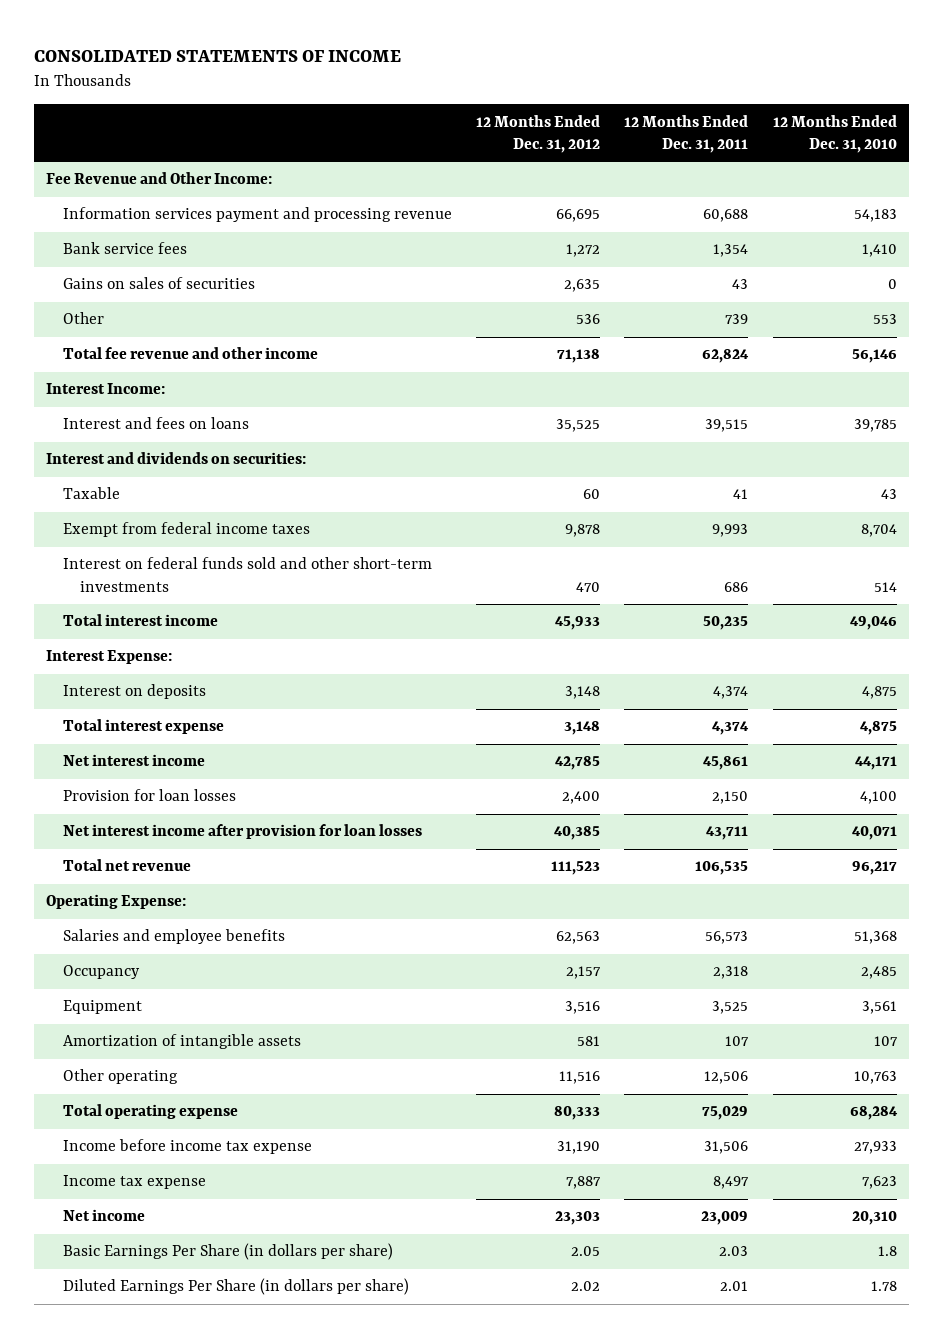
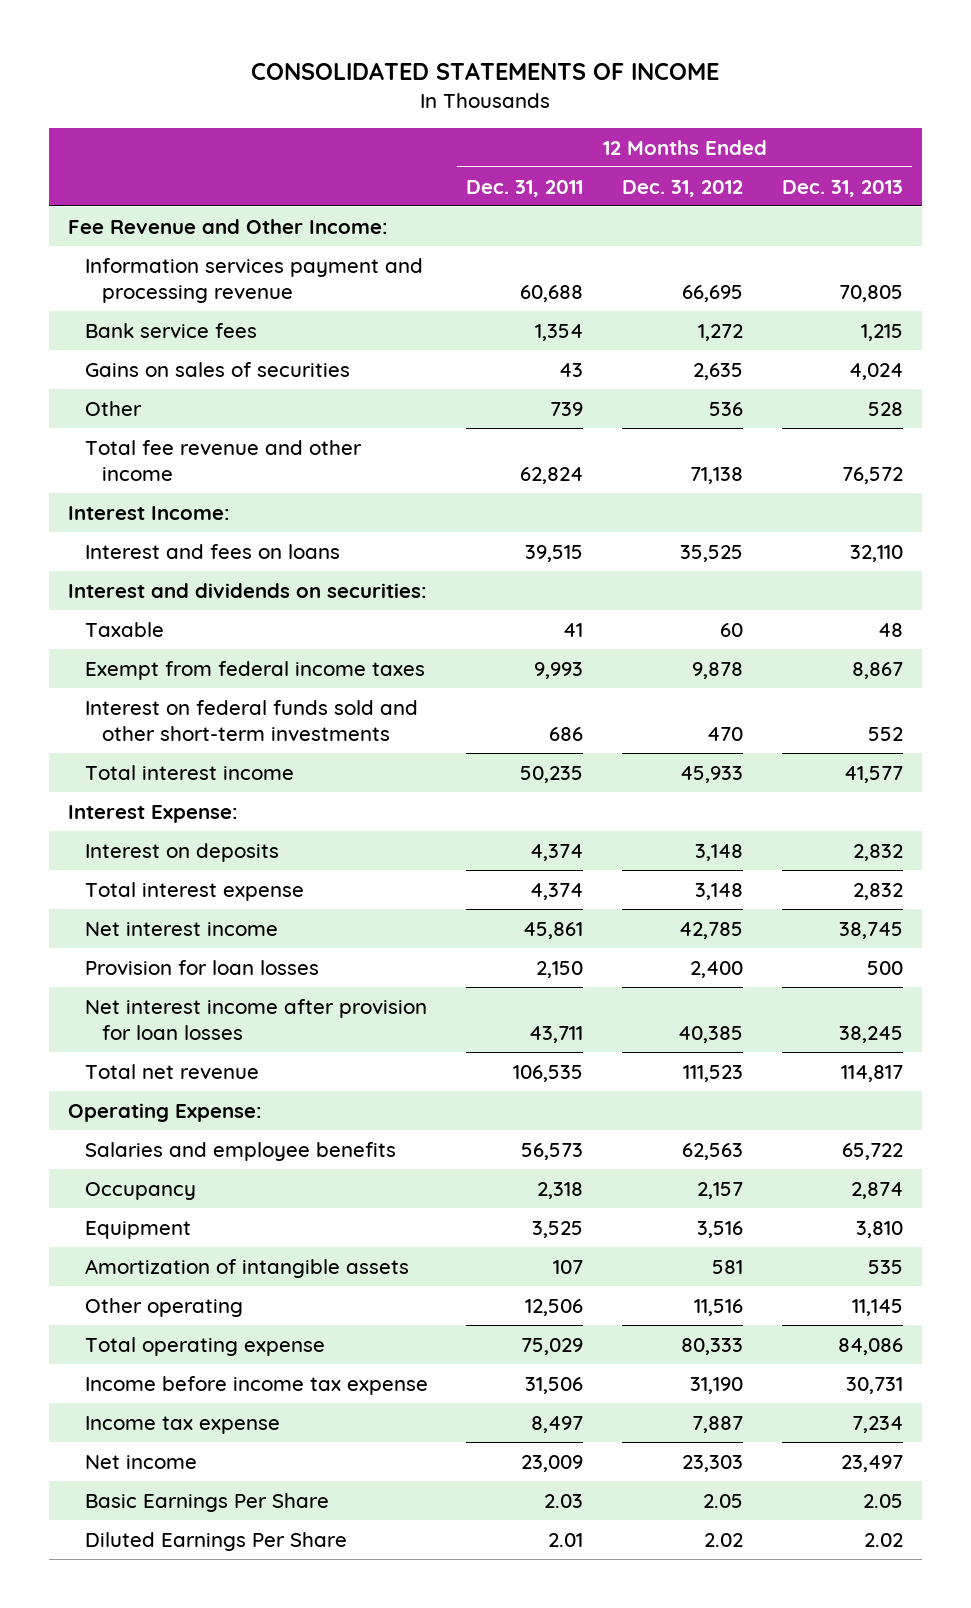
- | 12 Months Ended Dec. 31, 2012 | 12 Months Ended Dec. 31, 2011 | 12 Months Ended Dec. 31, 2010
+ | 12 Months Ended Dec. 31, 2011 | 12 Months Ended Dec. 31, 2012 | 12 Months Ended Dec. 31, 2013
- Basic Earnings Per Share (in dollars per share) | 2.05 | 2.03 | 1.8
- Diluted Earnings Per Share (in dollars per share) | 2.02 | 2.01 | 1.78
+ Basic Earnings Per Share | 2.03 | 2.05 | 2.05
+ Diluted Earnings Per Share | 2.01 | 2.02 | 2.02

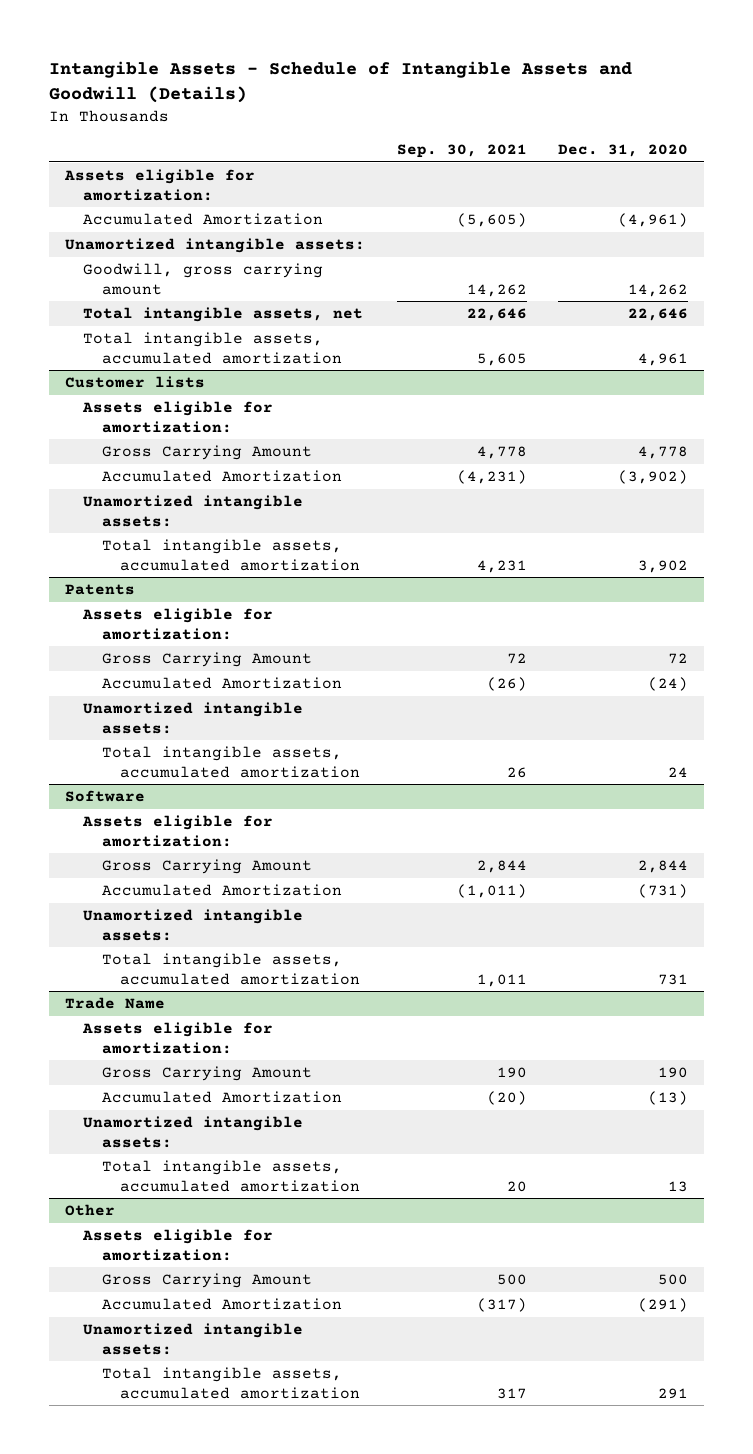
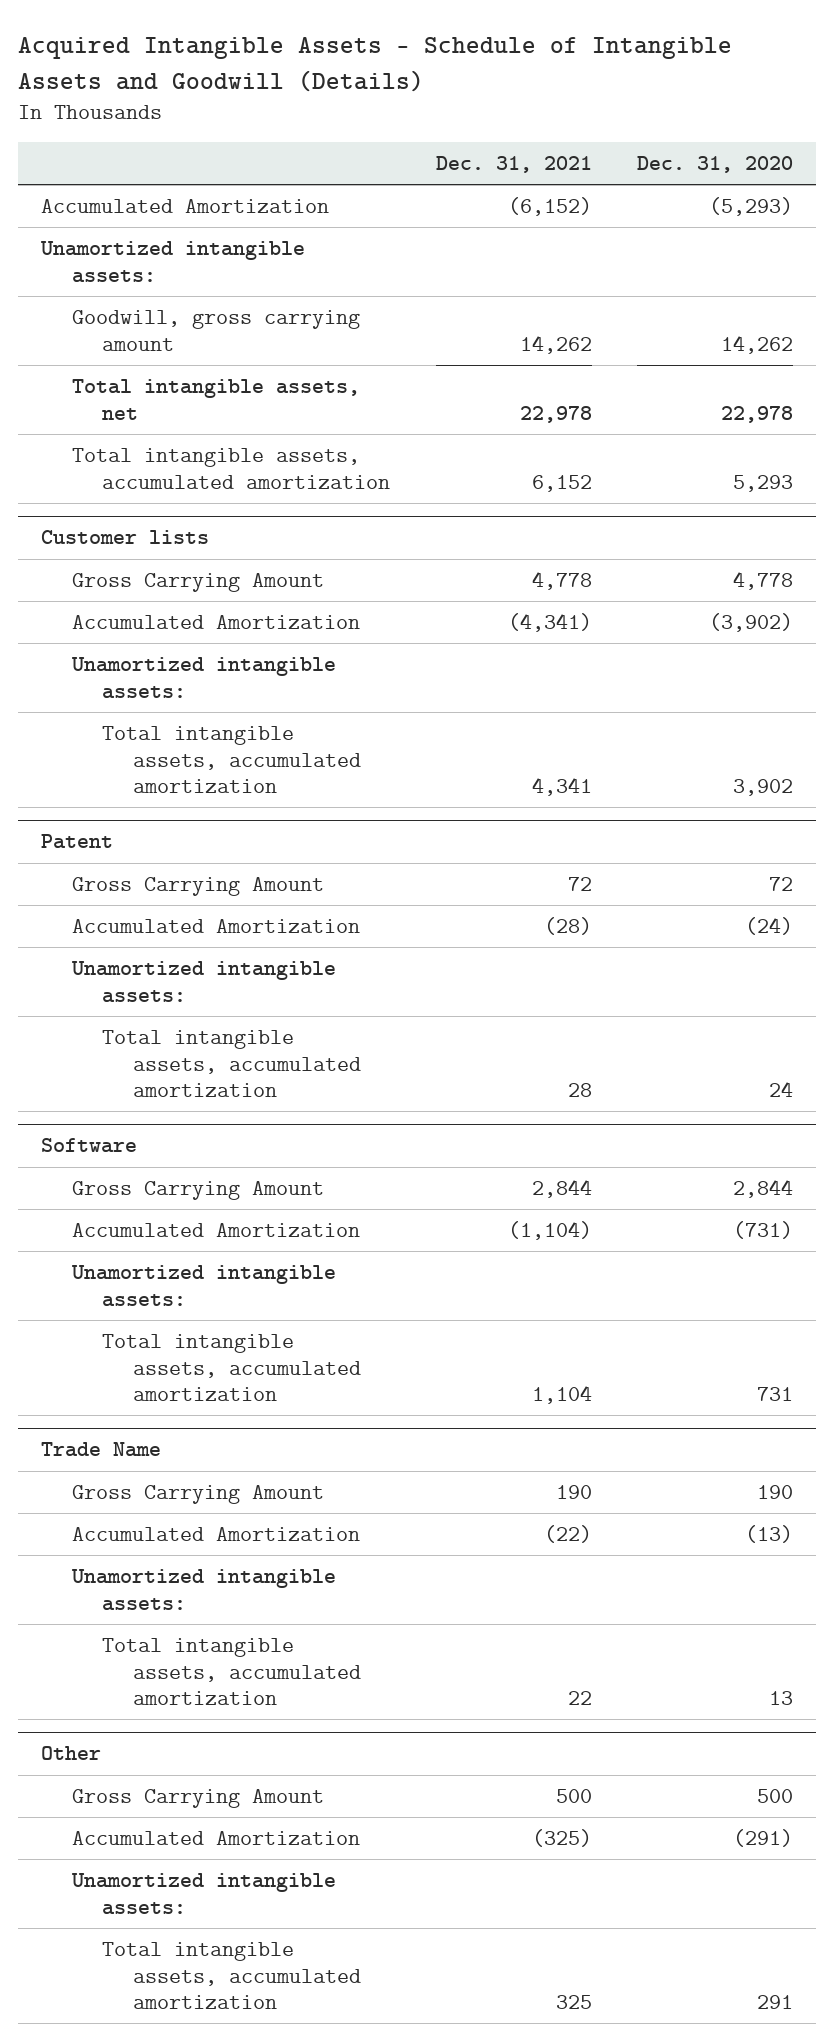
- Intangible Assets - Schedule of Intangible Assets and Goodwill (Details)
+ Acquired Intangible Assets - Schedule of Intangible Assets and Goodwill (Details)
- | Sep. 30, 2021 | Dec. 31, 2020
+ | Dec. 31, 2021 | Dec. 31, 2020
- Assets eligible for amortization:
- Accumulated Amortization | (5,605) | (4,961)
+ Accumulated Amortization | (6,152) | (5,293)
- Total intangible assets, net | 22,646 | 22,646
- Total intangible assets, accumulated amortization | 5,605 | 4,961
+ Total intangible assets, net | 22,978 | 22,978
+ Total intangible assets, accumulated amortization | 6,152 | 5,293
@ Customer lists
- Assets eligible for amortization:
- Patents
- Assets eligible for amortization:
+ Patent
@ Software
- Assets eligible for amortization:
@ Trade Name
- Assets eligible for amortization:
@ Other
- Assets eligible for amortization:

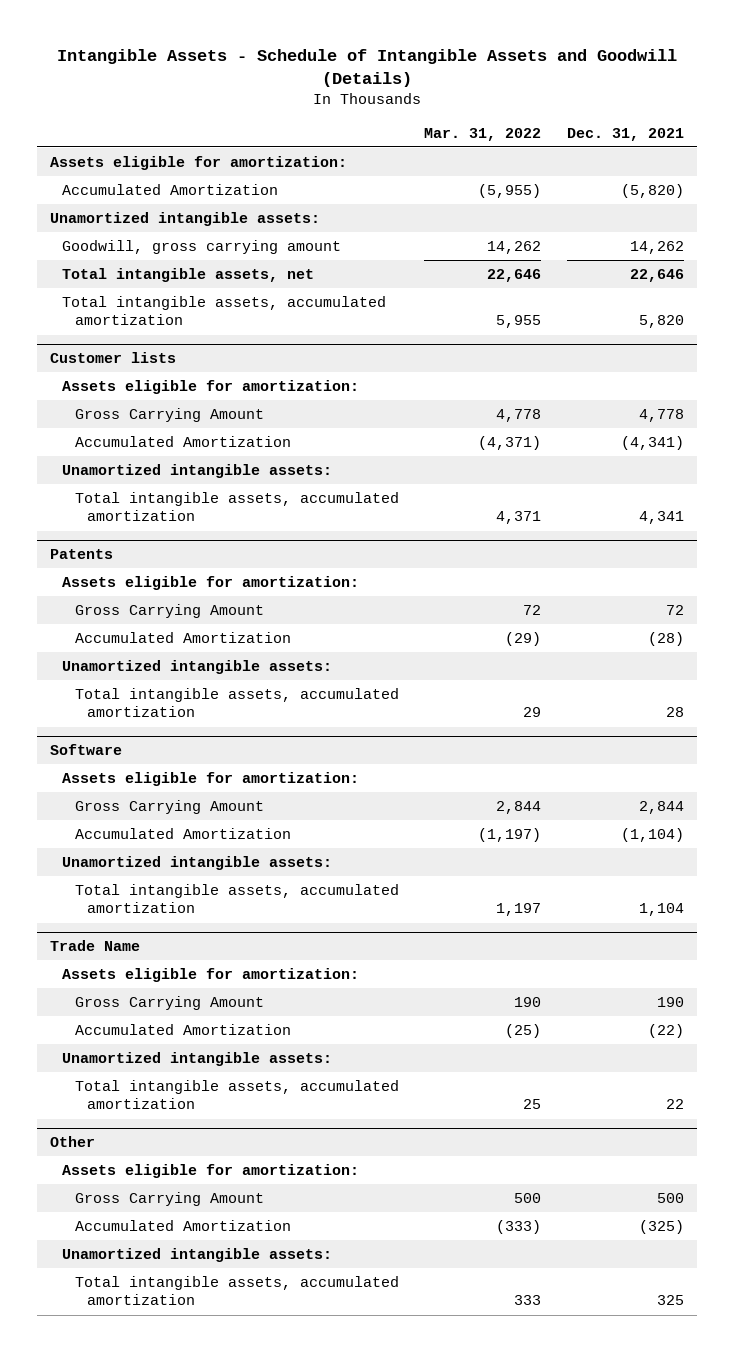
- Acquired Intangible Assets - Schedule of Intangible Assets and Goodwill (Details)
+ Intangible Assets - Schedule of Intangible Assets and Goodwill (Details)
- | Dec. 31, 2021 | Dec. 31, 2020
+ | Mar. 31, 2022 | Dec. 31, 2021
- Accumulated Amortization | (6,152) | (5,293)
+ Assets eligible for amortization:
+ Accumulated Amortization | (5,955) | (5,820)
- Total intangible assets, net | 22,978 | 22,978
- Total intangible assets, accumulated amortization | 6,152 | 5,293
+ Total intangible assets, net | 22,646 | 22,646
+ Total intangible assets, accumulated amortization | 5,955 | 5,820
@ Customer lists
+ Assets eligible for amortization:
- Patent
+ Patents
+ Assets eligible for amortization:
@ Software
+ Assets eligible for amortization:
@ Trade Name
+ Assets eligible for amortization:
@ Other
+ Assets eligible for amortization:

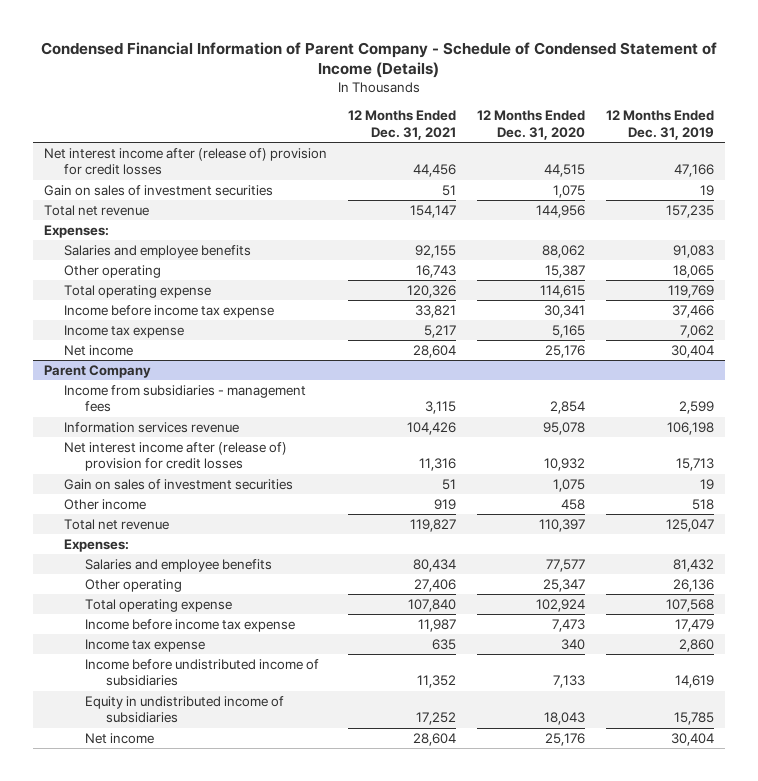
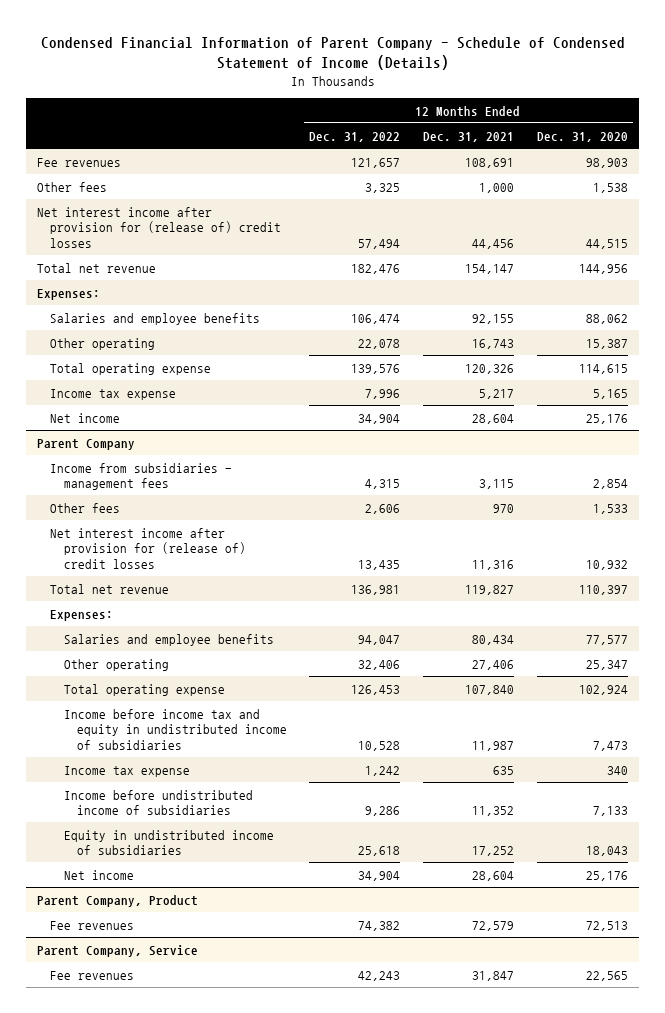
- | 12 Months Ended Dec. 31, 2021 | 12 Months Ended Dec. 31, 2020 | 12 Months Ended Dec. 31, 2019
+ | 12 Months Ended Dec. 31, 2022 | 12 Months Ended Dec. 31, 2021 | 12 Months Ended Dec. 31, 2020
- Net interest income after (release of) provision for credit losses | 44,456 | 44,515 | 47,166
- Gain on sales of investment securities | 51 | 1,075 | 19
+ Fee revenues | 121,657 | 108,691 | 98,903
+ Other fees | 3,325 | 1,000 | 1,538
+ Net interest income after provision for (release of) credit losses | 57,494 | 44,456 | 44,515
- Income before income tax expense | 33,821 | 30,341 | 37,466
@ Parent Company
- Information services revenue | 104,426 | 95,078 | 106,198
- Net interest income after (release of) provision for credit losses | 11,316 | 10,932 | 15,713
- Gain on sales of investment securities | 51 | 1,075 | 19
- Other income | 919 | 458 | 518
+ Other fees | 2,606 | 970 | 1,533
+ Net interest income after provision for (release of) credit losses | 13,435 | 11,316 | 10,932
- Income before income tax expense | 11,987 | 7,473 | 17,479
+ Income before income tax and equity in undistributed income of subsidiaries | 10,528 | 11,987 | 7,473
+ Parent Company, Product
+ Fee revenues | 74,382 | 72,579 | 72,513
+ Parent Company, Service
+ Fee revenues | 42,243 | 31,847 | 22,565

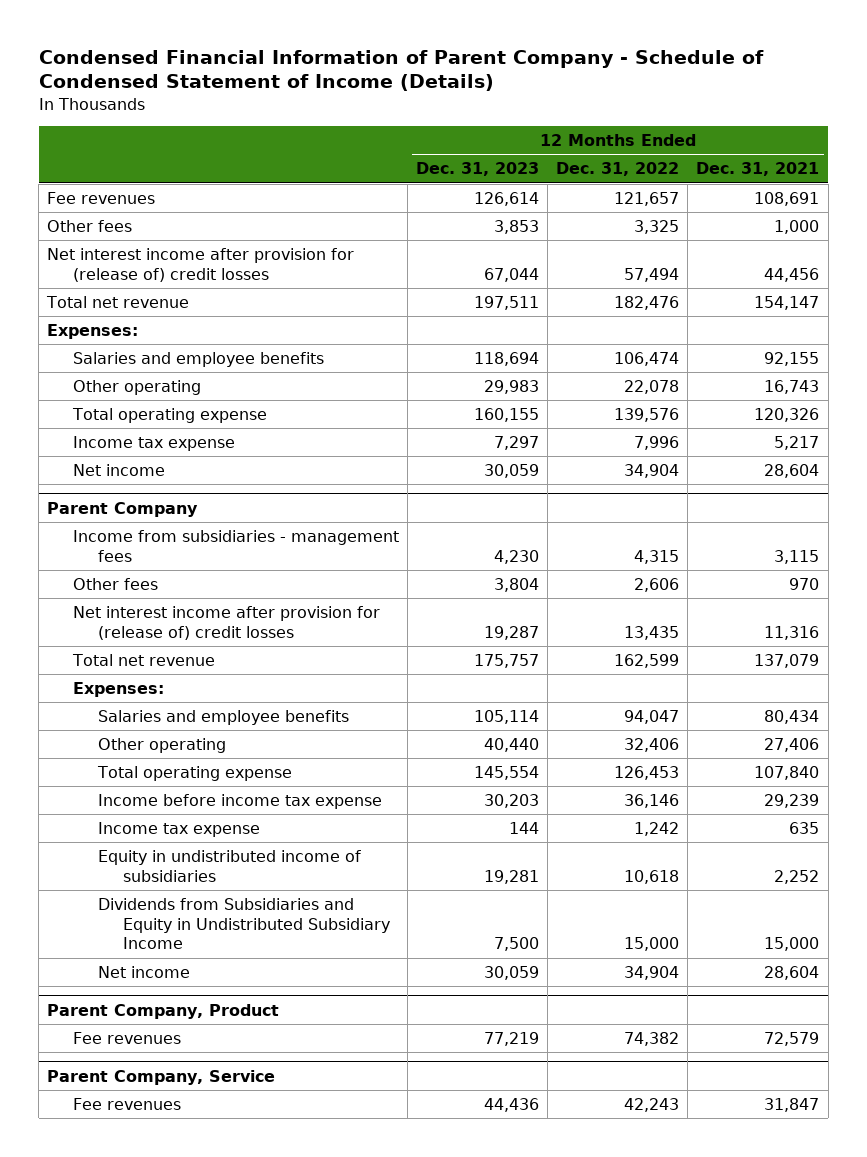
- | 12 Months Ended Dec. 31, 2022 | 12 Months Ended Dec. 31, 2021 | 12 Months Ended Dec. 31, 2020
+ | 12 Months Ended Dec. 31, 2023 | 12 Months Ended Dec. 31, 2022 | 12 Months Ended Dec. 31, 2021
@ Parent Company
- Total net revenue | 136,981 | 119,827 | 110,397
+ Total net revenue | 175,757 | 162,599 | 137,079
- Income before income tax and equity in undistributed income of subsidiaries | 10,528 | 11,987 | 7,473
+ Income before income tax expense | 30,203 | 36,146 | 29,239
- Income before undistributed income of subsidiaries | 9,286 | 11,352 | 7,133
- Equity in undistributed income of subsidiaries | 25,618 | 17,252 | 18,043
+ Equity in undistributed income of subsidiaries | 19,281 | 10,618 | 2,252
+ Dividends from Subsidiaries and Equity in Undistributed Subsidiary Income | 7,500 | 15,000 | 15,000

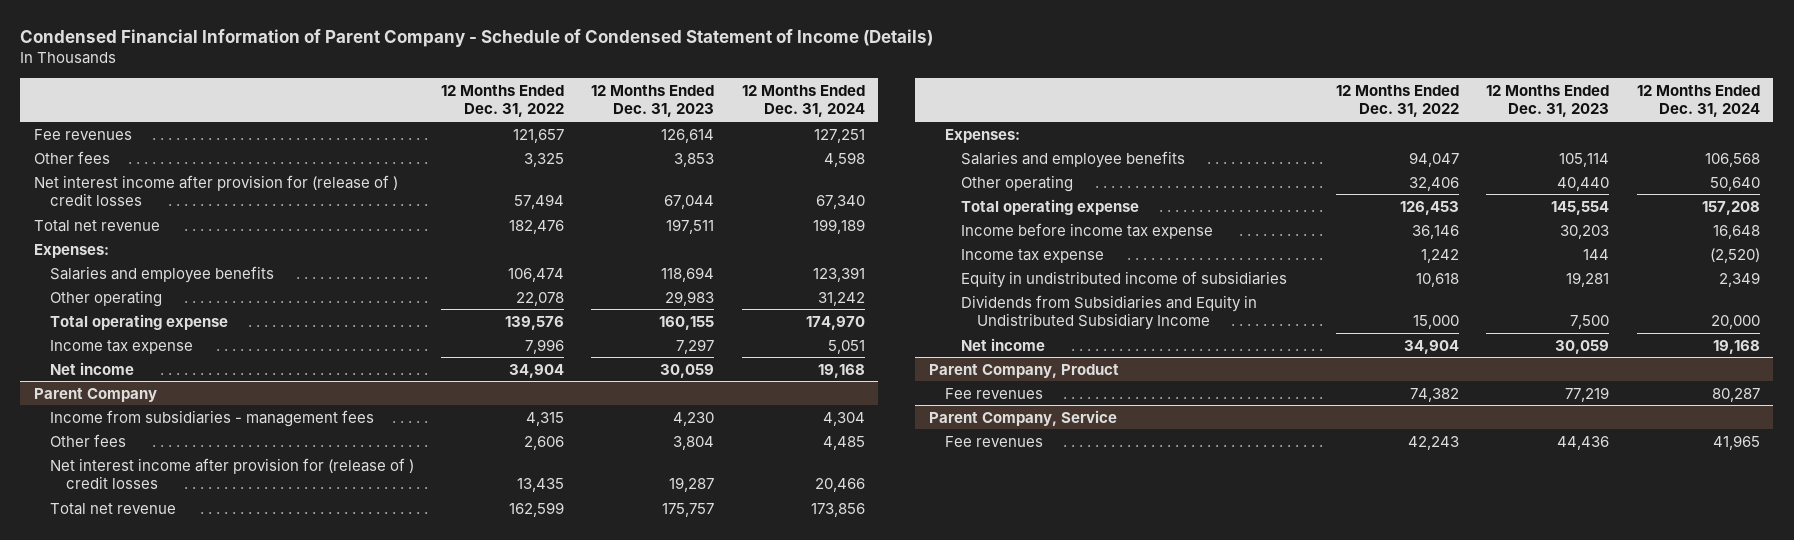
- | 12 Months Ended Dec. 31, 2023 | 12 Months Ended Dec. 31, 2022 | 12 Months Ended Dec. 31, 2021
+ | 12 Months Ended Dec. 31, 2022 | 12 Months Ended Dec. 31, 2023 | 12 Months Ended Dec. 31, 2024
- Net interest income after provision for (release of) credit losses | 67,044 | 57,494 | 44,456
+ Net interest income after provision for (release of ) credit losses | 57,494 | 67,044 | 67,340
@ Parent Company
- Net interest income after provision for (release of) credit losses | 19,287 | 13,435 | 11,316
+ Net interest income after provision for (release of ) credit losses | 13,435 | 19,287 | 20,466

